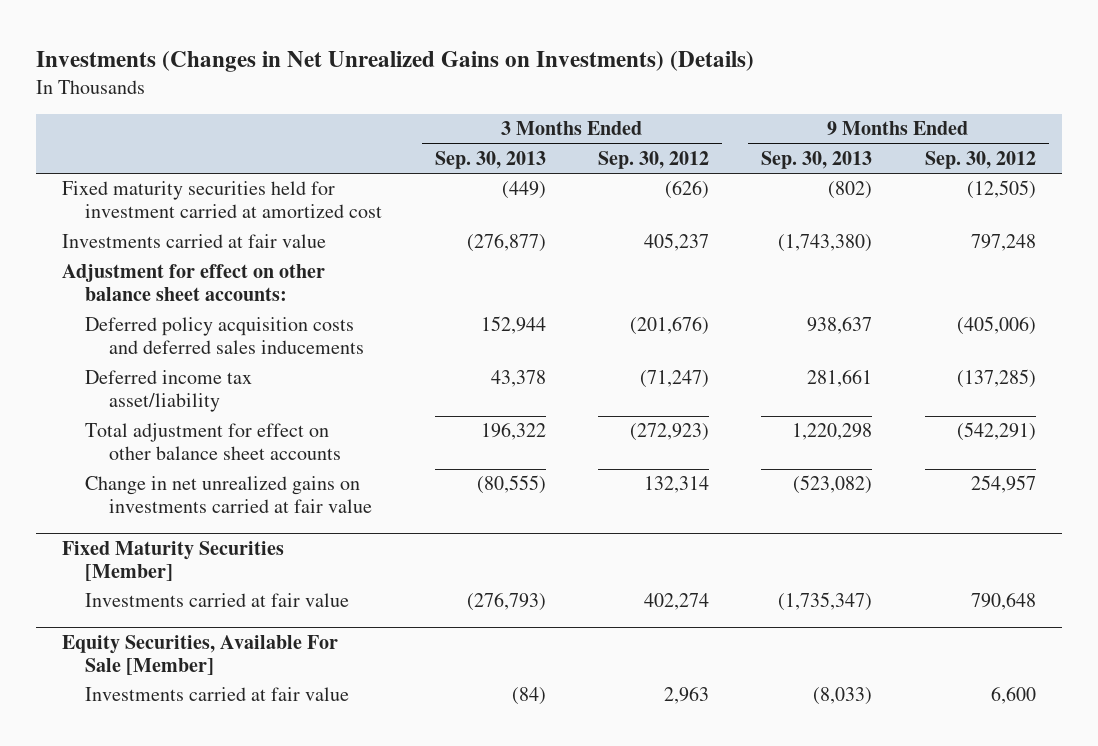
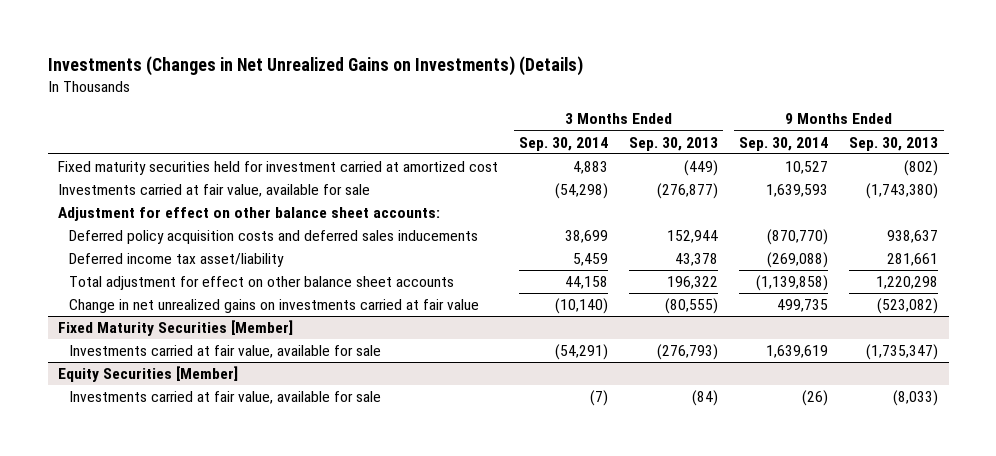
- | 3 Months Ended Sep. 30, 2013 | 3 Months Ended Sep. 30, 2012 | 9 Months Ended Sep. 30, 2013 | 9 Months Ended Sep. 30, 2012
+ | 3 Months Ended Sep. 30, 2014 | 3 Months Ended Sep. 30, 2013 | 9 Months Ended Sep. 30, 2014 | 9 Months Ended Sep. 30, 2013
- Investments carried at fair value | (276,877) | 405,237 | (1,743,380) | 797,248
+ Investments carried at fair value, available for sale | (54,298) | (276,877) | 1,639,593 | (1,743,380)
@ Fixed Maturity Securities [Member]
- Investments carried at fair value | (276,793) | 402,274 | (1,735,347) | 790,648
- Equity Securities, Available For Sale [Member]
- Investments carried at fair value | (84) | 2,963 | (8,033) | 6,600
@ Fixed Maturity Securities [Member]
+ Investments carried at fair value, available for sale | (54,291) | (276,793) | 1,639,619 | (1,735,347)
+ Equity Securities [Member]
+ Investments carried at fair value, available for sale | (7) | (84) | (26) | (8,033)

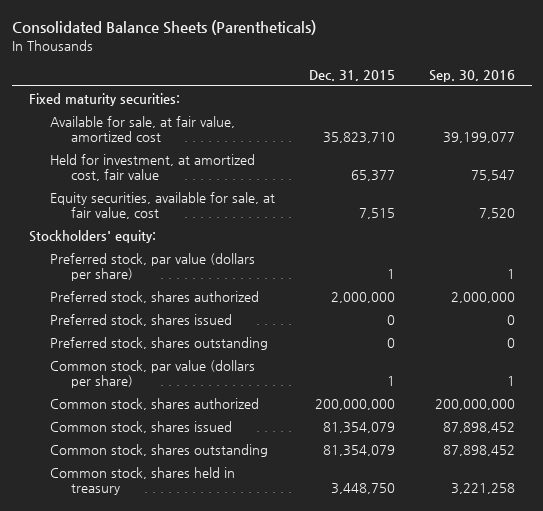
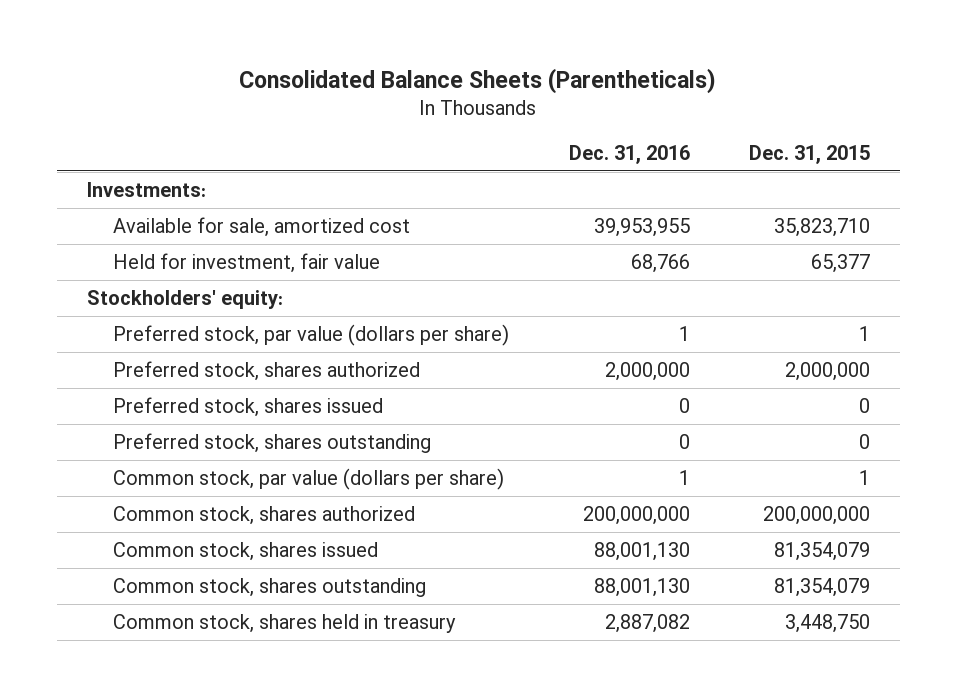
- | Dec. 31, 2015 | Sep. 30, 2016
+ | Dec. 31, 2016 | Dec. 31, 2015
- Fixed maturity securities:
- Available for sale, at fair value, amortized cost | 35,823,710 | 39,199,077
- Held for investment, at amortized cost, fair value | 65,377 | 75,547
- Equity securities, available for sale, at fair value, cost | 7,515 | 7,520
+ Investments:
+ Available for sale, amortized cost | 39,953,955 | 35,823,710
+ Held for investment, fair value | 68,766 | 65,377

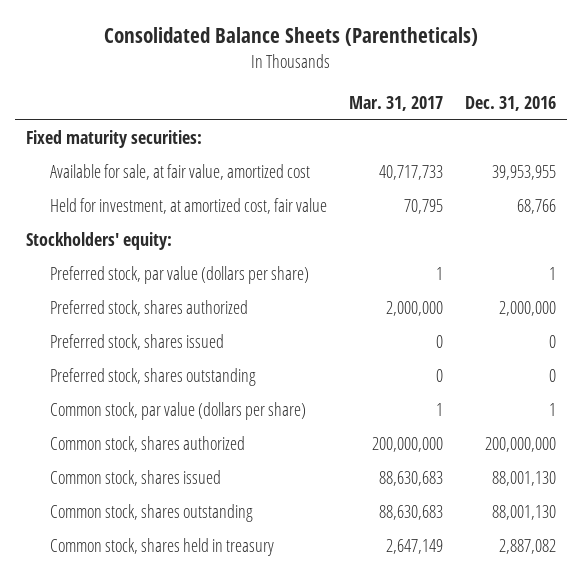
- | Dec. 31, 2016 | Dec. 31, 2015
+ | Mar. 31, 2017 | Dec. 31, 2016
- Investments:
- Available for sale, amortized cost | 39,953,955 | 35,823,710
- Held for investment, fair value | 68,766 | 65,377
+ Fixed maturity securities:
+ Available for sale, at fair value, amortized cost | 40,717,733 | 39,953,955
+ Held for investment, at amortized cost, fair value | 70,795 | 68,766

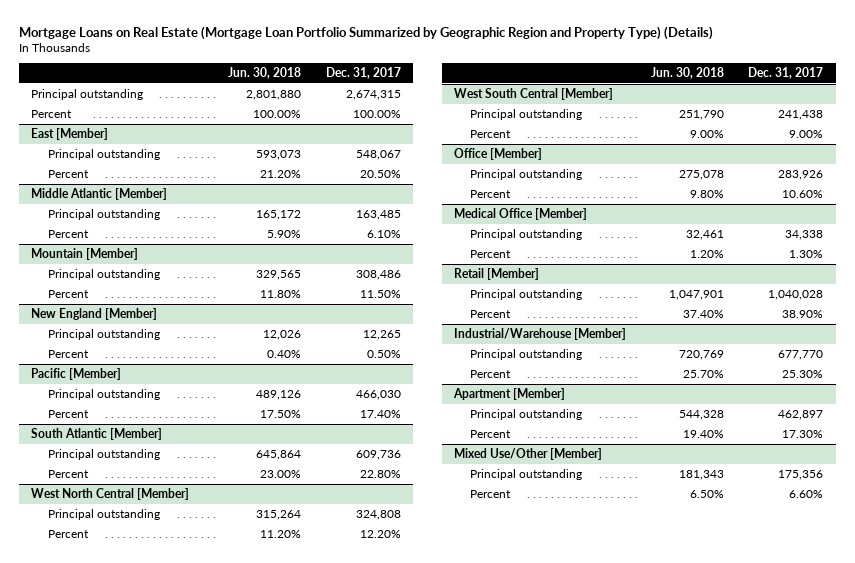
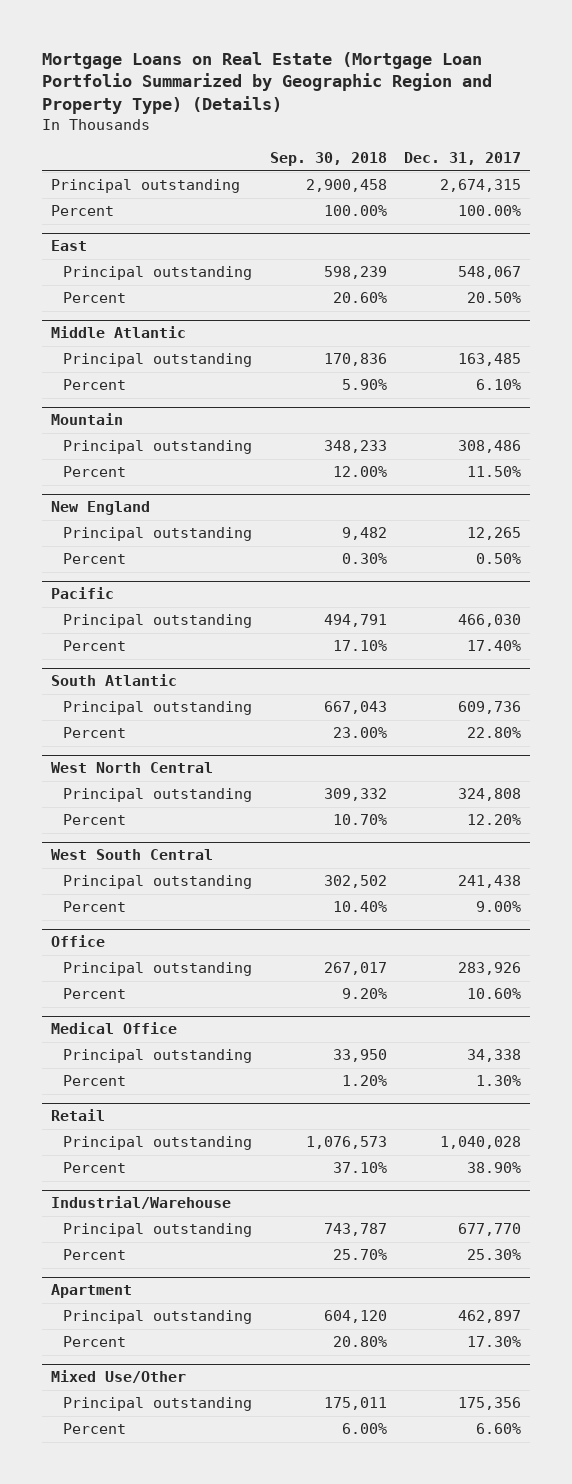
- | Jun. 30, 2018 | Dec. 31, 2017
+ | Sep. 30, 2018 | Dec. 31, 2017
- East [Member]
+ East
- Middle Atlantic [Member]
+ Middle Atlantic
- Mountain [Member]
+ Mountain
- New England [Member]
+ New England
- Pacific [Member]
+ Pacific
- South Atlantic [Member]
+ South Atlantic
- West North Central [Member]
+ West North Central
- West South Central [Member]
+ West South Central
- Office [Member]
+ Office
- Medical Office [Member]
+ Medical Office
- Retail [Member]
+ Retail
- Industrial/Warehouse [Member]
+ Industrial/Warehouse
- Apartment [Member]
+ Apartment
- Mixed Use/Other [Member]
+ Mixed Use/Other

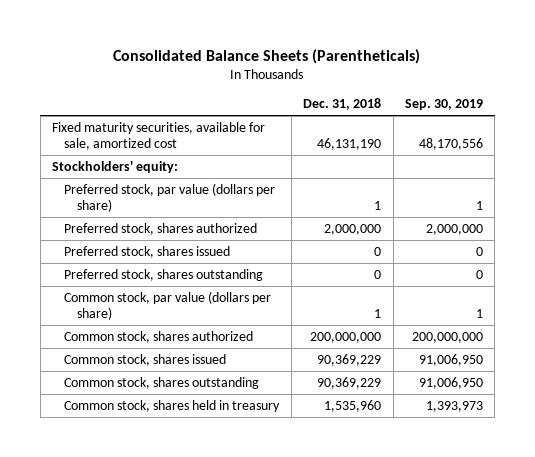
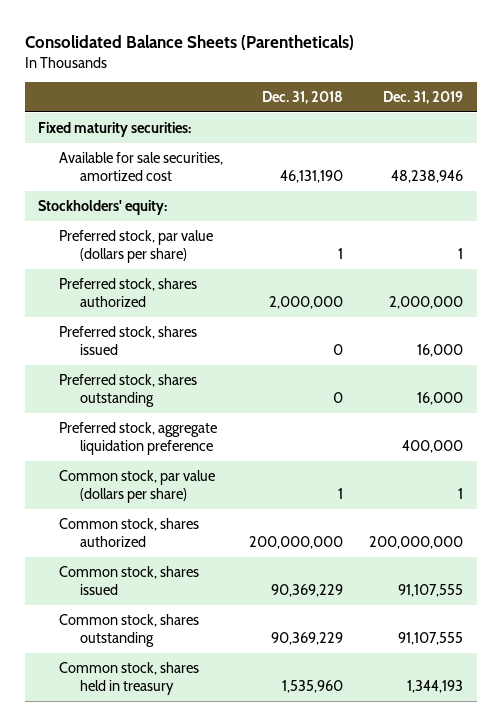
- | Dec. 31, 2018 | Sep. 30, 2019
+ | Dec. 31, 2018 | Dec. 31, 2019
- Fixed maturity securities, available for sale, amortized cost | 46,131,190 | 48,170,556
+ Fixed maturity securities:
+ Available for sale securities, amortized cost | 46,131,190 | 48,238,946
+ Preferred stock, aggregate liquidation preference | | 400,000

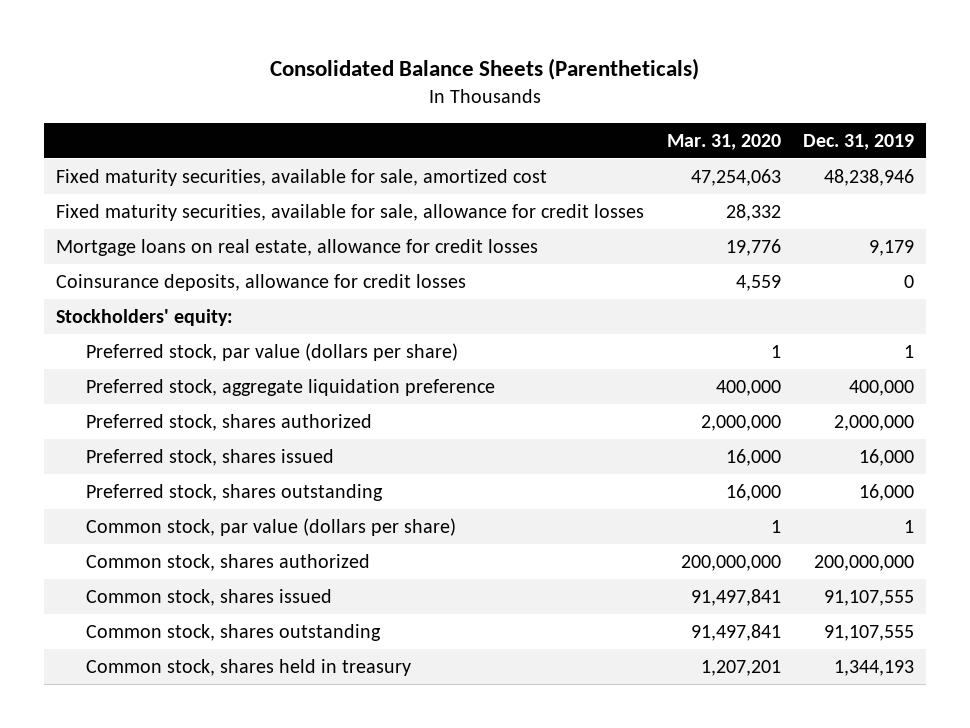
- | Dec. 31, 2018 | Dec. 31, 2019
+ | Mar. 31, 2020 | Dec. 31, 2019
- Fixed maturity securities:
- Available for sale securities, amortized cost | 46,131,190 | 48,238,946
+ Fixed maturity securities, available for sale, amortized cost | 47,254,063 | 48,238,946
+ Fixed maturity securities, available for sale, allowance for credit losses | 28,332 |
+ Mortgage loans on real estate, allowance for credit losses | 19,776 | 9,179
+ Coinsurance deposits, allowance for credit losses | 4,559 | 0
moved up: Preferred stock, aggregate liquidation preference | 400,000 | 400,000

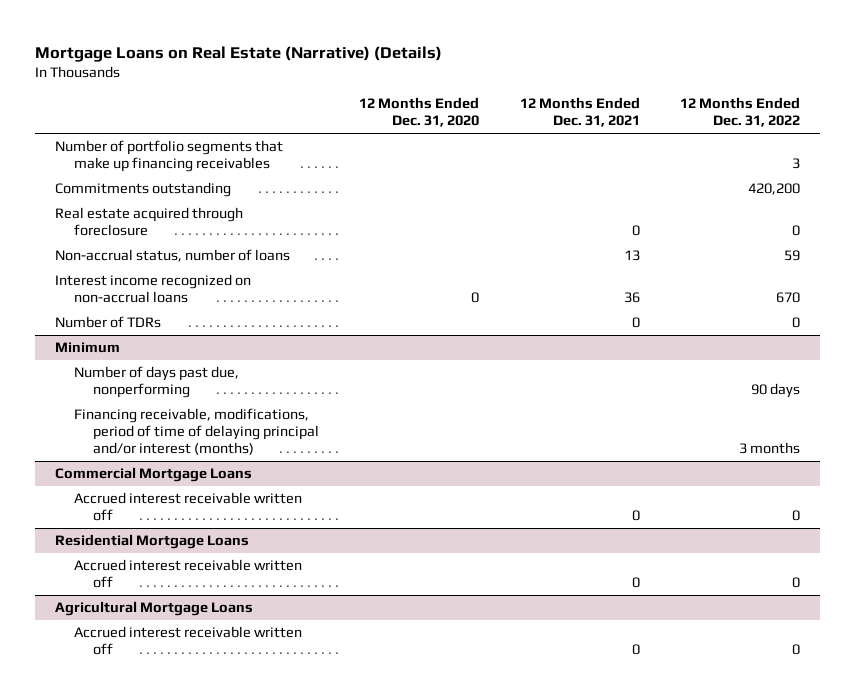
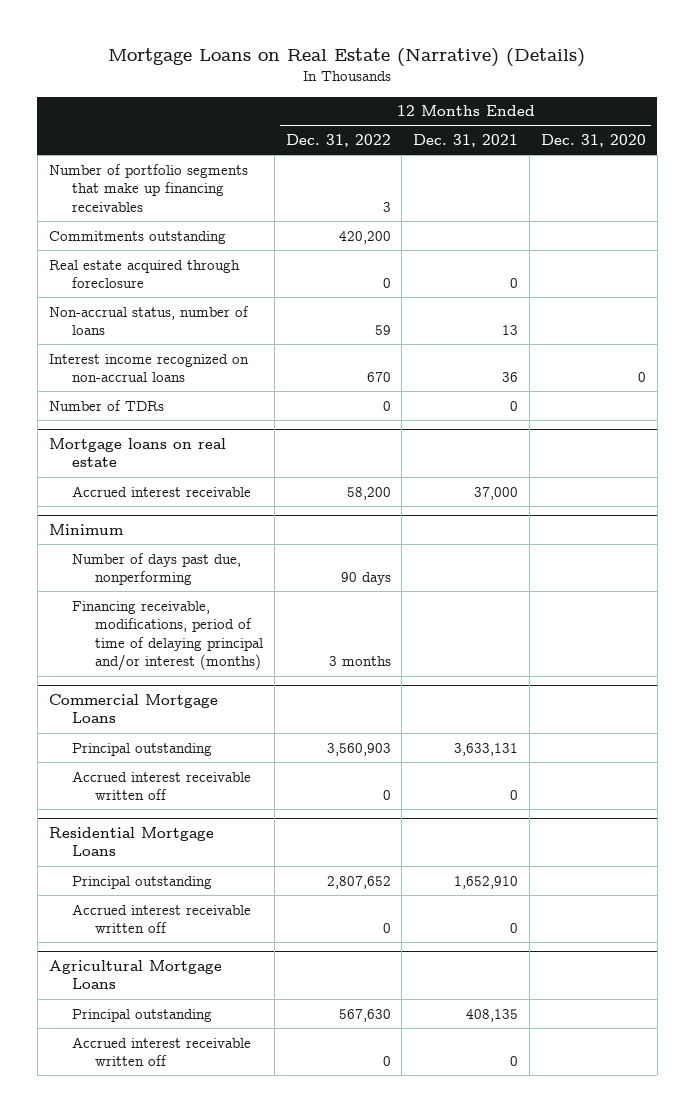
- | 12 Months Ended Dec. 31, 2020 | 12 Months Ended Dec. 31, 2021 | 12 Months Ended Dec. 31, 2022
+ | 12 Months Ended Dec. 31, 2022 | 12 Months Ended Dec. 31, 2021 | 12 Months Ended Dec. 31, 2020
+ Mortgage loans on real estate
+ Accrued interest receivable | 58,200 | 37,000 |
@ Commercial Mortgage Loans
+ Principal outstanding | 3,560,903 | 3,633,131 |
@ Residential Mortgage Loans
+ Principal outstanding | 2,807,652 | 1,652,910 |
@ Agricultural Mortgage Loans
+ Principal outstanding | 567,630 | 408,135 |

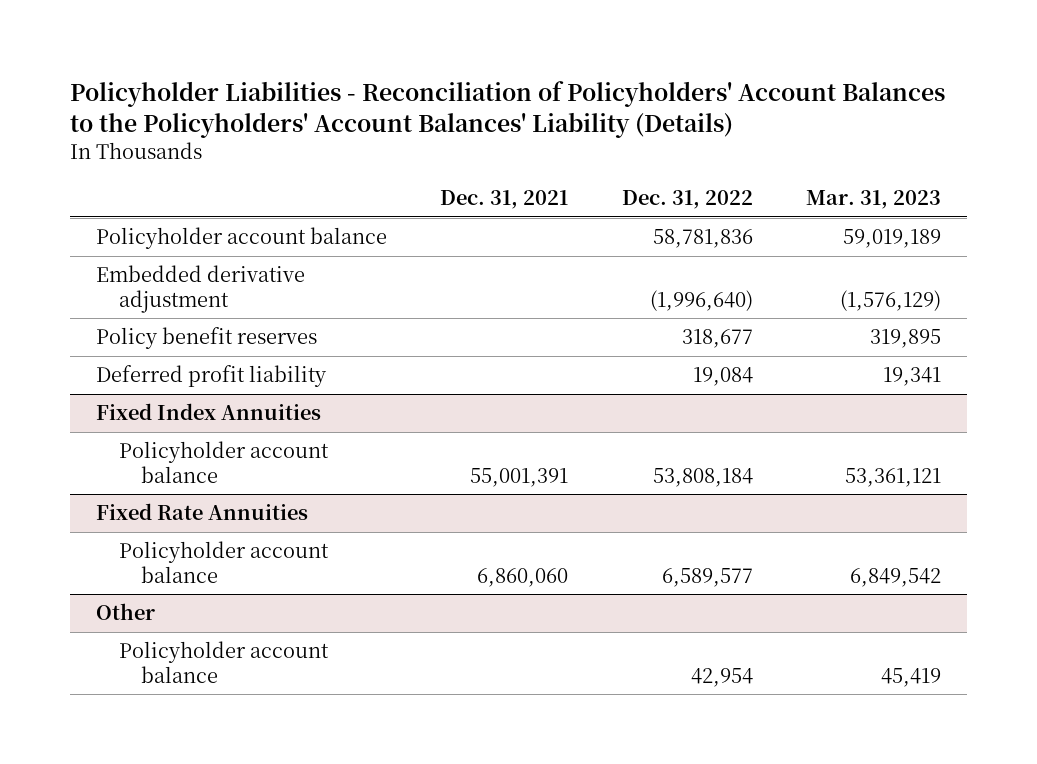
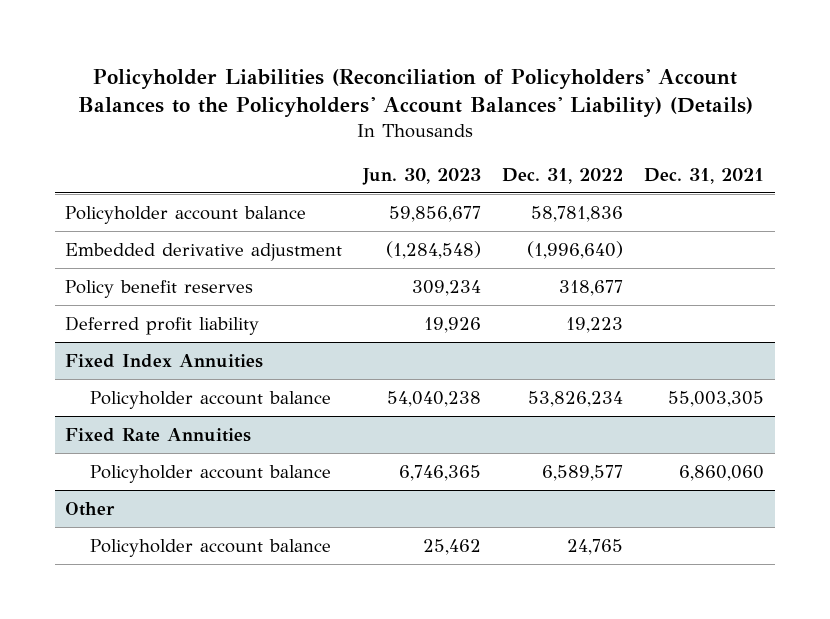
- Policyholder Liabilities - Reconciliation of Policyholders' Account Balances to the Policyholders' Account Balances' Liability (Details)
+ Policyholder Liabilities (Reconciliation of Policyholders' Account Balances to the Policyholders' Account Balances' Liability) (Details)
- | Dec. 31, 2021 | Dec. 31, 2022 | Mar. 31, 2023
+ | Jun. 30, 2023 | Dec. 31, 2022 | Dec. 31, 2021
- Deferred profit liability | | 19,084 | 19,341
+ Deferred profit liability | 19,926 | 19,223 |
@ Fixed Index Annuities
- Policyholder account balance | 55,001,391 | 53,808,184 | 53,361,121
+ Policyholder account balance | 54,040,238 | 53,826,234 | 55,003,305
@ Other
- Policyholder account balance | | 42,954 | 45,419
+ Policyholder account balance | 25,462 | 24,765 |

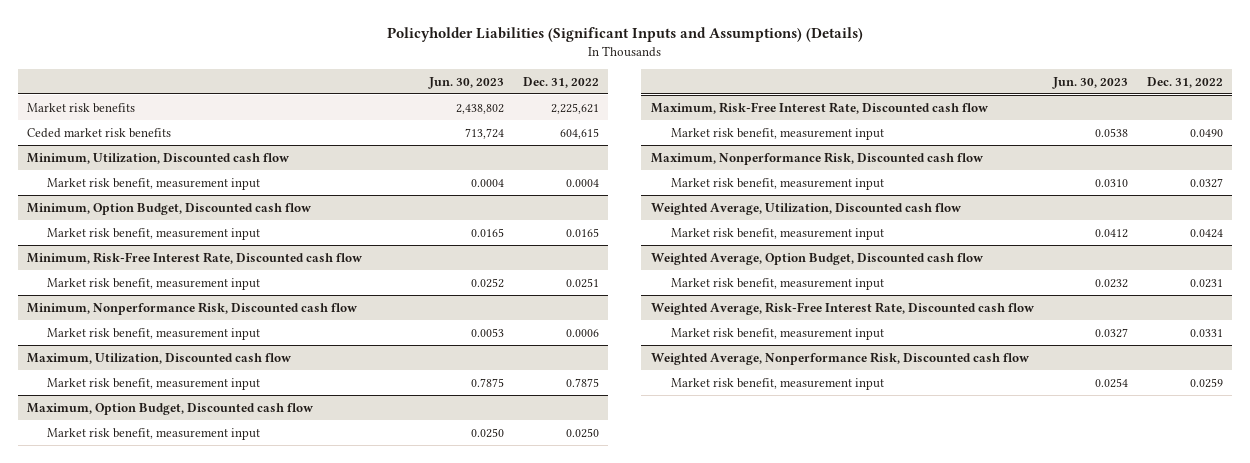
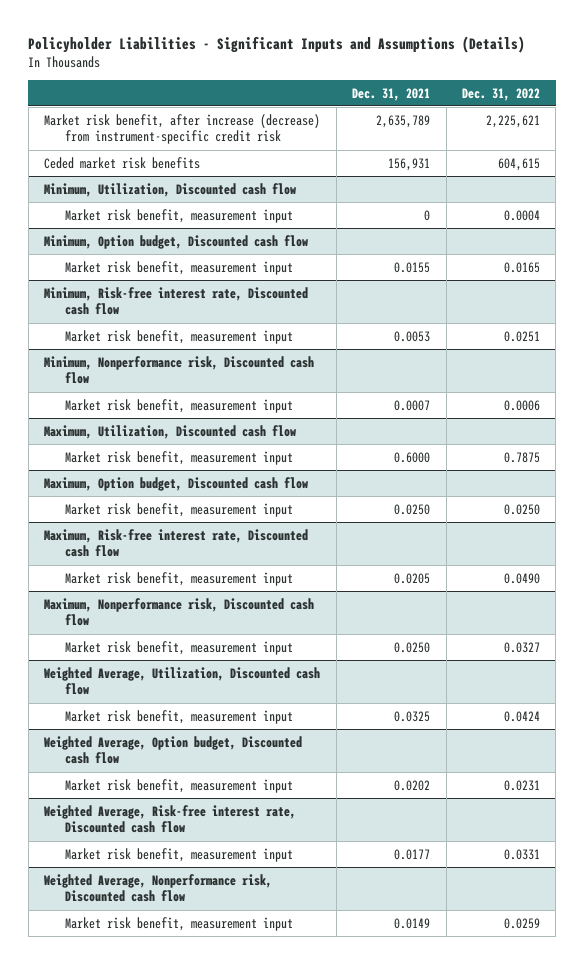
- Policyholder Liabilities (Significant Inputs and Assumptions) (Details)
+ Policyholder Liabilities - Significant Inputs and Assumptions (Details)
- | Jun. 30, 2023 | Dec. 31, 2022
+ | Dec. 31, 2021 | Dec. 31, 2022
- Market risk benefits | 2,438,802 | 2,225,621
+ Market risk benefit, after increase (decrease) from instrument-specific credit risk | 2,635,789 | 2,225,621
- Minimum, Option Budget, Discounted cash flow
+ Minimum, Option budget, Discounted cash flow
- Minimum, Risk-Free Interest Rate, Discounted cash flow
+ Minimum, Risk-free interest rate, Discounted cash flow
- Minimum, Nonperformance Risk, Discounted cash flow
+ Minimum, Nonperformance risk, Discounted cash flow
- Maximum, Option Budget, Discounted cash flow
+ Maximum, Option budget, Discounted cash flow
- Maximum, Risk-Free Interest Rate, Discounted cash flow
+ Maximum, Risk-free interest rate, Discounted cash flow
- Maximum, Nonperformance Risk, Discounted cash flow
+ Maximum, Nonperformance risk, Discounted cash flow
- Weighted Average, Option Budget, Discounted cash flow
+ Weighted Average, Option budget, Discounted cash flow
- Weighted Average, Risk-Free Interest Rate, Discounted cash flow
+ Weighted Average, Risk-free interest rate, Discounted cash flow
- Weighted Average, Nonperformance Risk, Discounted cash flow
+ Weighted Average, Nonperformance risk, Discounted cash flow

